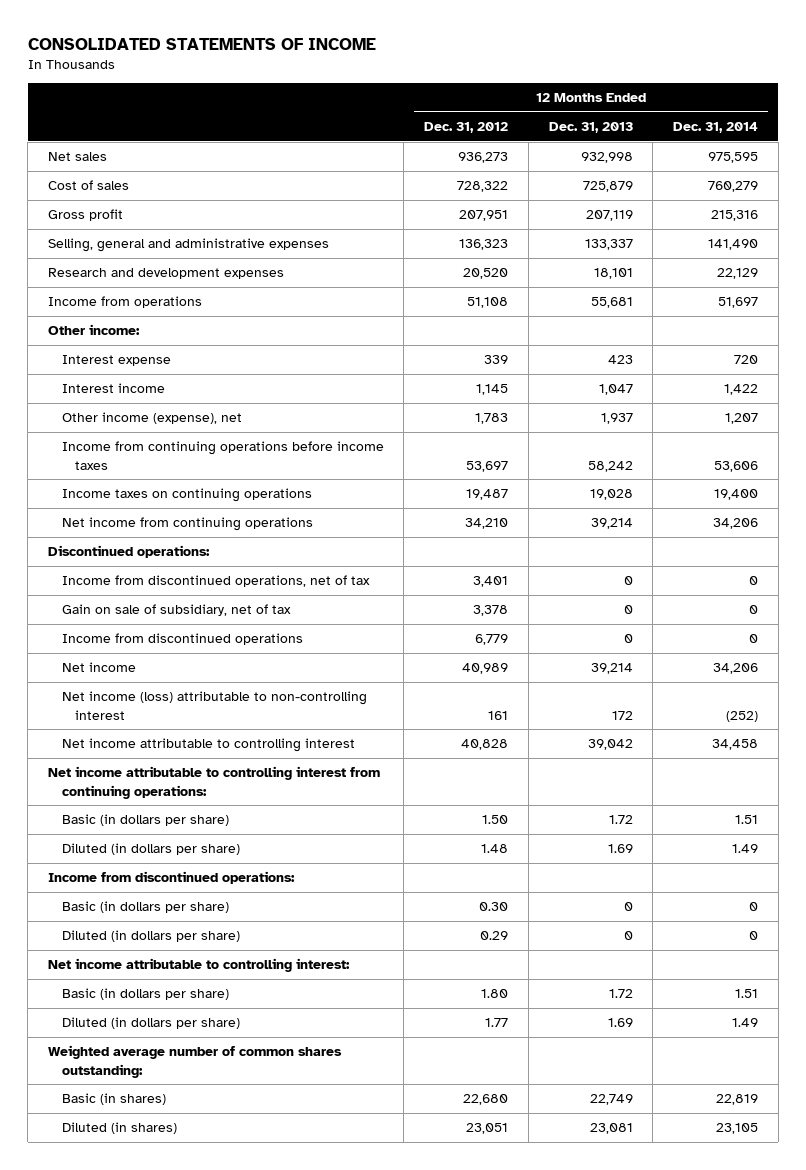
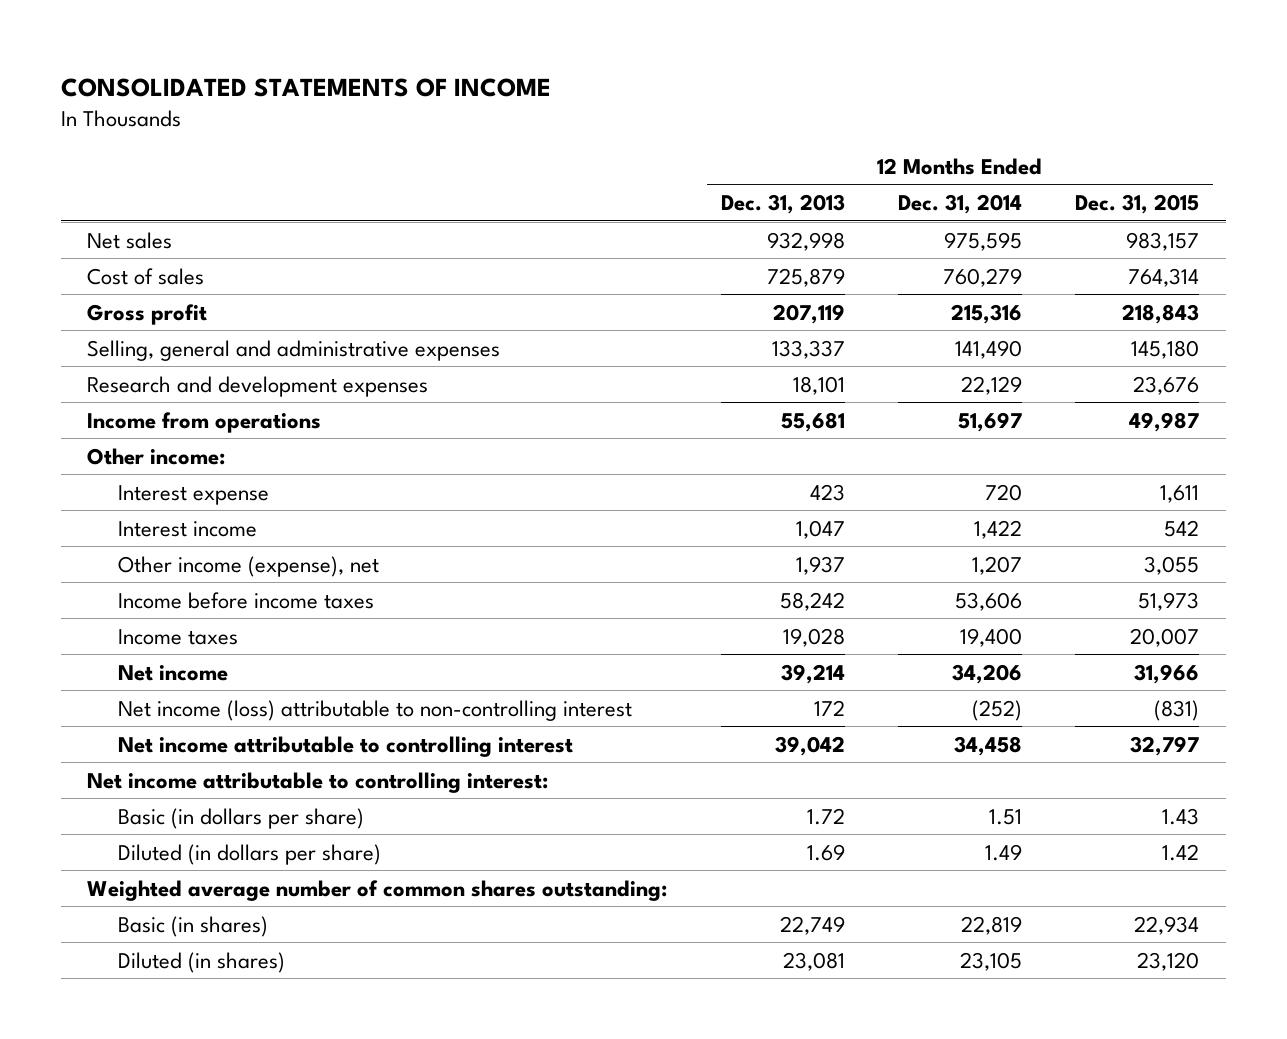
- | 12 Months Ended Dec. 31, 2012 | 12 Months Ended Dec. 31, 2013 | 12 Months Ended Dec. 31, 2014
+ | 12 Months Ended Dec. 31, 2013 | 12 Months Ended Dec. 31, 2014 | 12 Months Ended Dec. 31, 2015
- Income from continuing operations before income taxes | 53,697 | 58,242 | 53,606
- Income taxes on continuing operations | 19,487 | 19,028 | 19,400
- Net income from continuing operations | 34,210 | 39,214 | 34,206
- Discontinued operations:
- Income from discontinued operations, net of tax | 3,401 | 0 | 0
- Gain on sale of subsidiary, net of tax | 3,378 | 0 | 0
- Income from discontinued operations | 6,779 | 0 | 0
+ Income before income taxes | 58,242 | 53,606 | 51,973
+ Income taxes | 19,028 | 19,400 | 20,007
- Net income attributable to controlling interest from continuing operations:
- Basic (in dollars per share) | 1.50 | 1.72 | 1.51
- Diluted (in dollars per share) | 1.48 | 1.69 | 1.49
- Income from discontinued operations:
- Basic (in dollars per share) | 0.30 | 0 | 0
- Diluted (in dollars per share) | 0.29 | 0 | 0

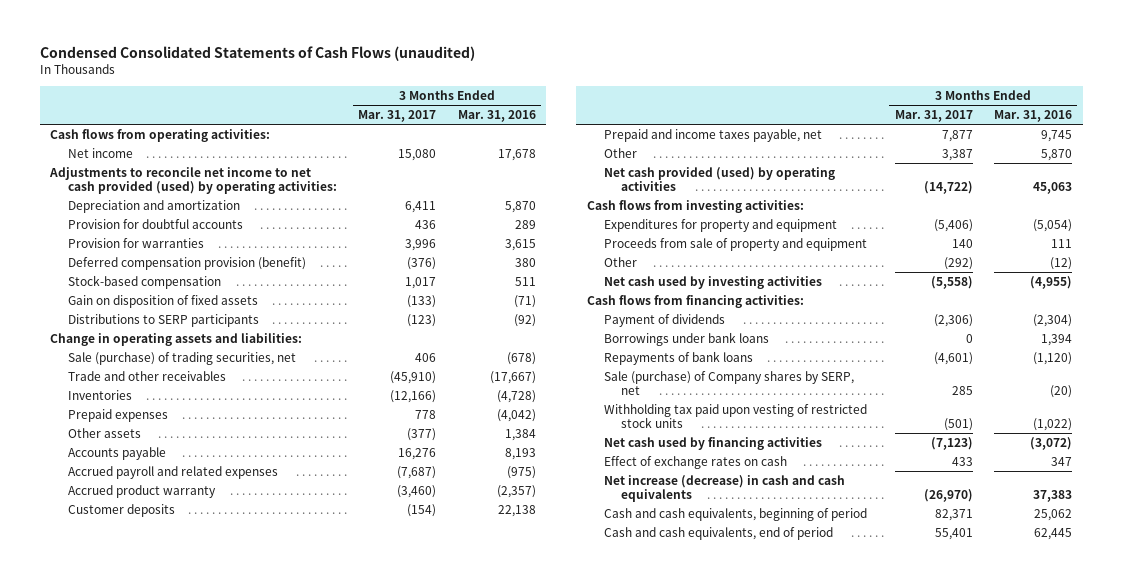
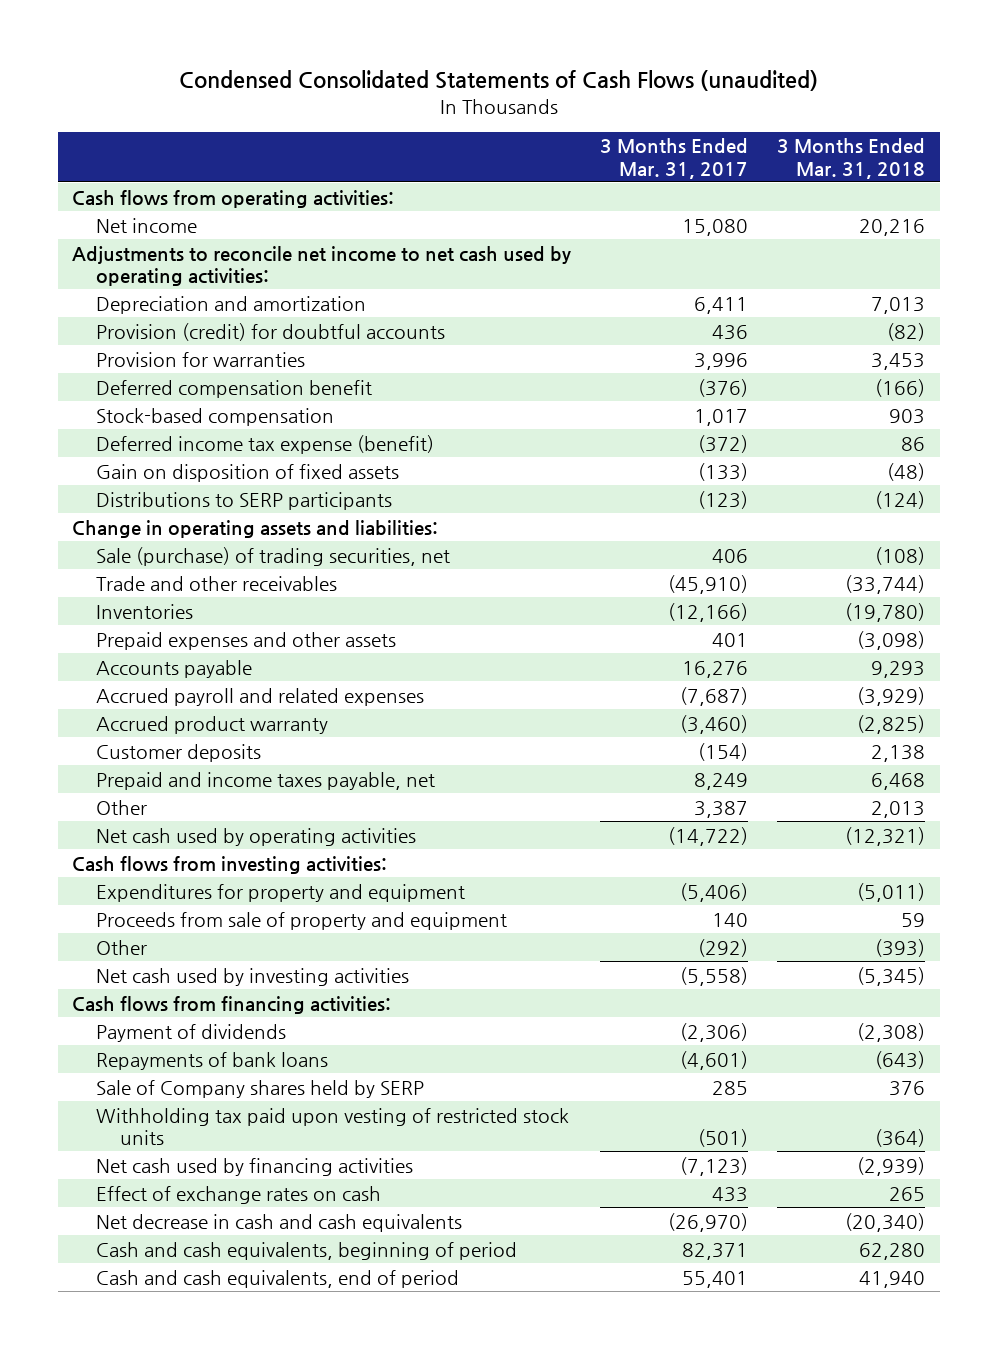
- | 3 Months Ended Mar. 31, 2017 | 3 Months Ended Mar. 31, 2016
+ | 3 Months Ended Mar. 31, 2017 | 3 Months Ended Mar. 31, 2018
- Adjustments to reconcile net income to net cash provided (used) by operating activities:
+ Adjustments to reconcile net income to net cash used by operating activities:
- Provision for doubtful accounts | 436 | 289
+ Provision (credit) for doubtful accounts | 436 | (82)
- Deferred compensation provision (benefit) | (376) | 380
+ Deferred compensation benefit | (376) | (166)
+ Deferred income tax expense (benefit) | (372) | 86
- Prepaid expenses | 778 | (4,042)
- Other assets | (377) | 1,384
+ Prepaid expenses and other assets | 401 | (3,098)
- Prepaid and income taxes payable, net | 7,877 | 9,745
+ Prepaid and income taxes payable, net | 8,249 | 6,468
- Net cash provided (used) by operating activities | (14,722) | 45,063
+ Net cash used by operating activities | (14,722) | (12,321)
- Borrowings under bank loans | 0 | 1,394
- Sale (purchase) of Company shares by SERP, net | 285 | (20)
+ Sale of Company shares held by SERP | 285 | 376
- Net increase (decrease) in cash and cash equivalents | (26,970) | 37,383
+ Net decrease in cash and cash equivalents | (26,970) | (20,340)

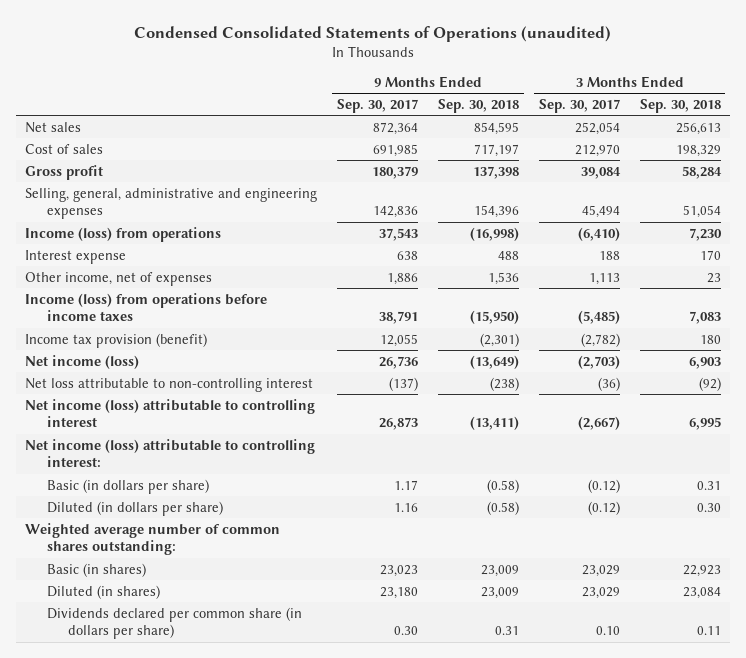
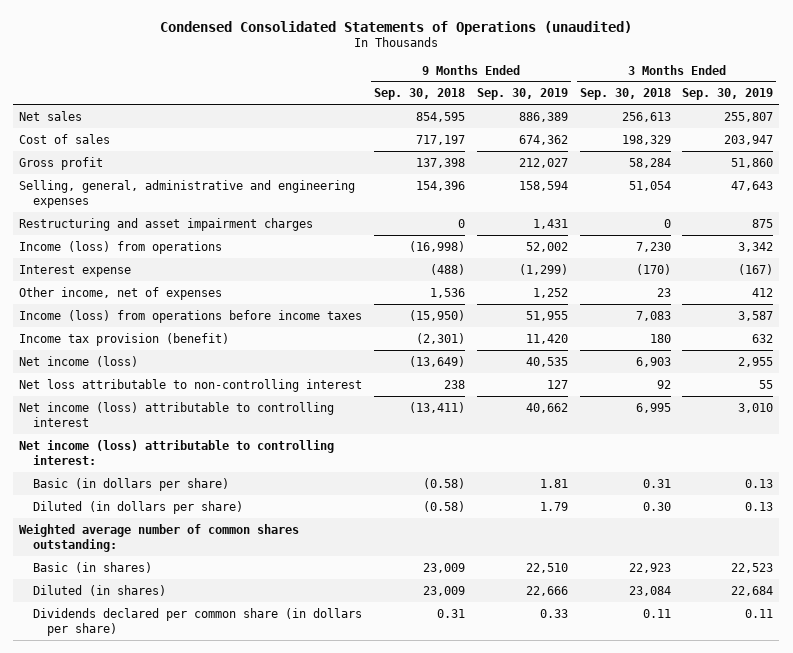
- | 9 Months Ended Sep. 30, 2017 | 9 Months Ended Sep. 30, 2018 | 3 Months Ended Sep. 30, 2017 | 3 Months Ended Sep. 30, 2018
+ | 9 Months Ended Sep. 30, 2018 | 9 Months Ended Sep. 30, 2019 | 3 Months Ended Sep. 30, 2018 | 3 Months Ended Sep. 30, 2019
+ Restructuring and asset impairment charges | 0 | 1,431 | 0 | 875
- Interest expense | 638 | 488 | 188 | 170
+ Interest expense | (488) | (1,299) | (170) | (167)
- Net loss attributable to non-controlling interest | (137) | (238) | (36) | (92)
+ Net loss attributable to non-controlling interest | 238 | 127 | 92 | 55

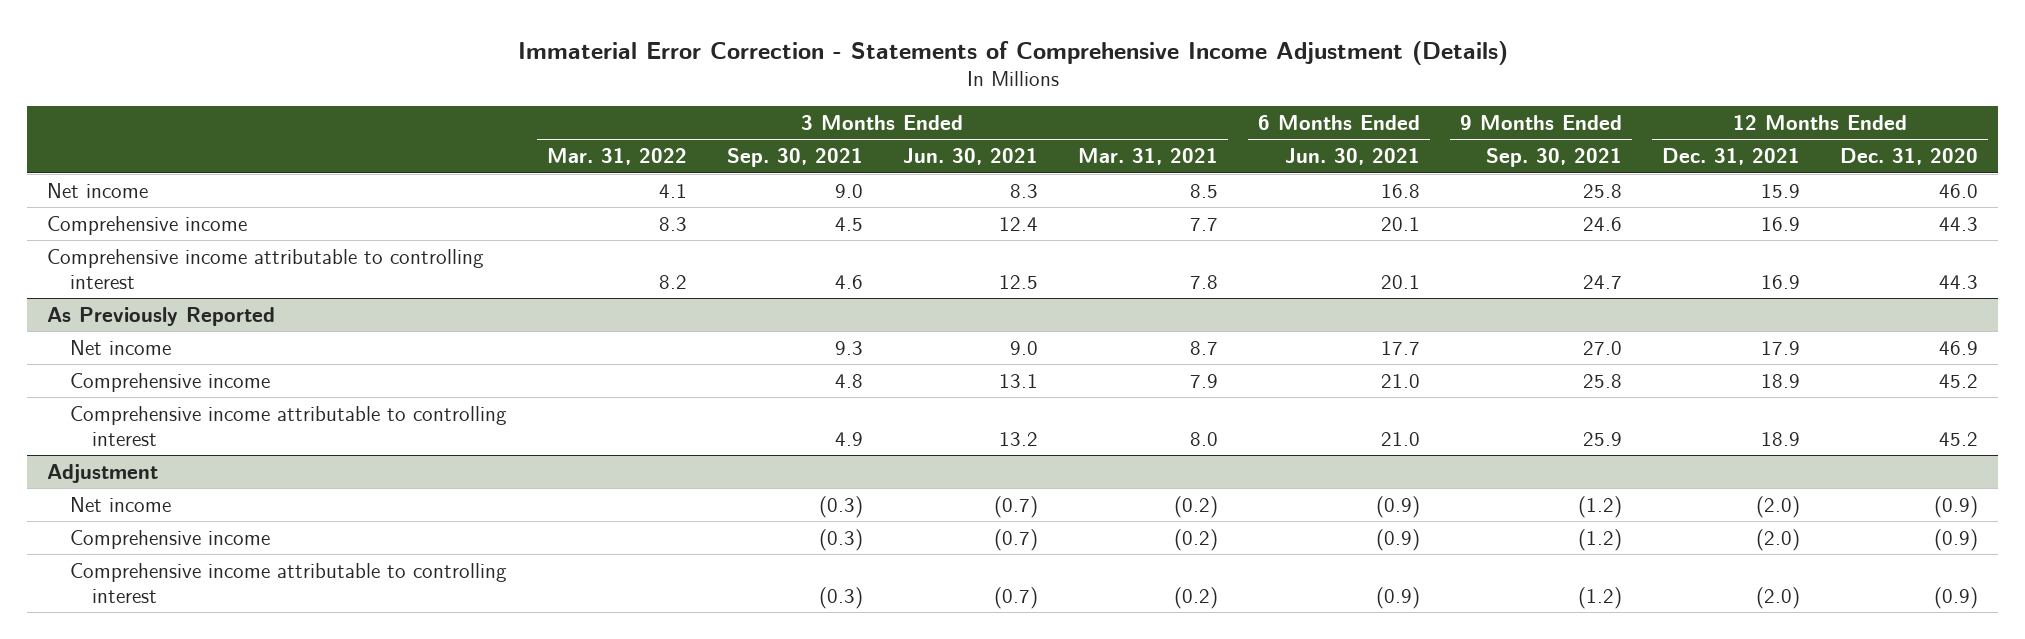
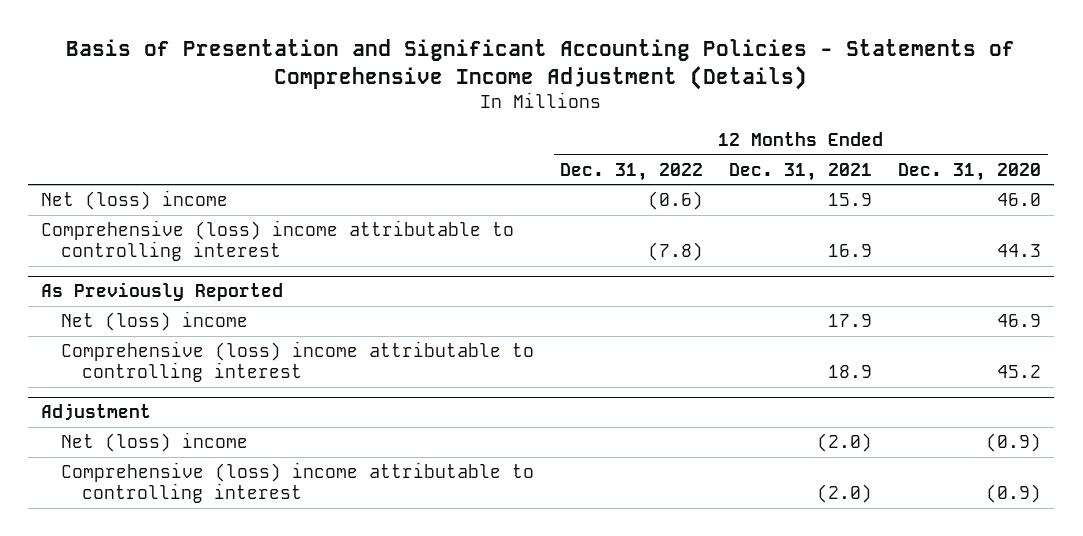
- Immaterial Error Correction - Statements of Comprehensive Income Adjustment (Details)
+ Basis of Presentation and Significant Accounting Policies - Statements of Comprehensive Income Adjustment (Details)
- | 3 Months Ended Mar. 31, 2022 | 3 Months Ended Sep. 30, 2021 | 3 Months Ended Jun. 30, 2021 | 3 Months Ended Mar. 31, 2021 | 6 Months Ended Jun. 30, 2021 | 9 Months Ended Sep. 30, 2021 | 12 Months Ended Dec. 31, 2021 | 12 Months Ended Dec. 31, 2020
+ | 12 Months Ended Dec. 31, 2022 | 12 Months Ended Dec. 31, 2021 | 12 Months Ended Dec. 31, 2020
- Net income | 4.1 | 9.0 | 8.3 | 8.5 | 16.8 | 25.8 | 15.9 | 46.0
- Comprehensive income | 8.3 | 4.5 | 12.4 | 7.7 | 20.1 | 24.6 | 16.9 | 44.3
- Comprehensive income attributable to controlling interest | 8.2 | 4.6 | 12.5 | 7.8 | 20.1 | 24.7 | 16.9 | 44.3
+ Net (loss) income | (0.6) | 15.9 | 46.0
+ Comprehensive (loss) income attributable to controlling interest | (7.8) | 16.9 | 44.3
@ As Previously Reported
- Net income | | 9.3 | 9.0 | 8.7 | 17.7 | 27.0 | 17.9 | 46.9
- Comprehensive income | | 4.8 | 13.1 | 7.9 | 21.0 | 25.8 | 18.9 | 45.2
- Comprehensive income attributable to controlling interest | | 4.9 | 13.2 | 8.0 | 21.0 | 25.9 | 18.9 | 45.2
+ Net (loss) income | | 17.9 | 46.9
+ Comprehensive (loss) income attributable to controlling interest | | 18.9 | 45.2
@ Adjustment
- Net income | | (0.3) | (0.7) | (0.2) | (0.9) | (1.2) | (2.0) | (0.9)
- Comprehensive income | | (0.3) | (0.7) | (0.2) | (0.9) | (1.2) | (2.0) | (0.9)
- Comprehensive income attributable to controlling interest | | (0.3) | (0.7) | (0.2) | (0.9) | (1.2) | (2.0) | (0.9)
+ Net (loss) income | | (2.0) | (0.9)
+ Comprehensive (loss) income attributable to controlling interest | | (2.0) | (0.9)

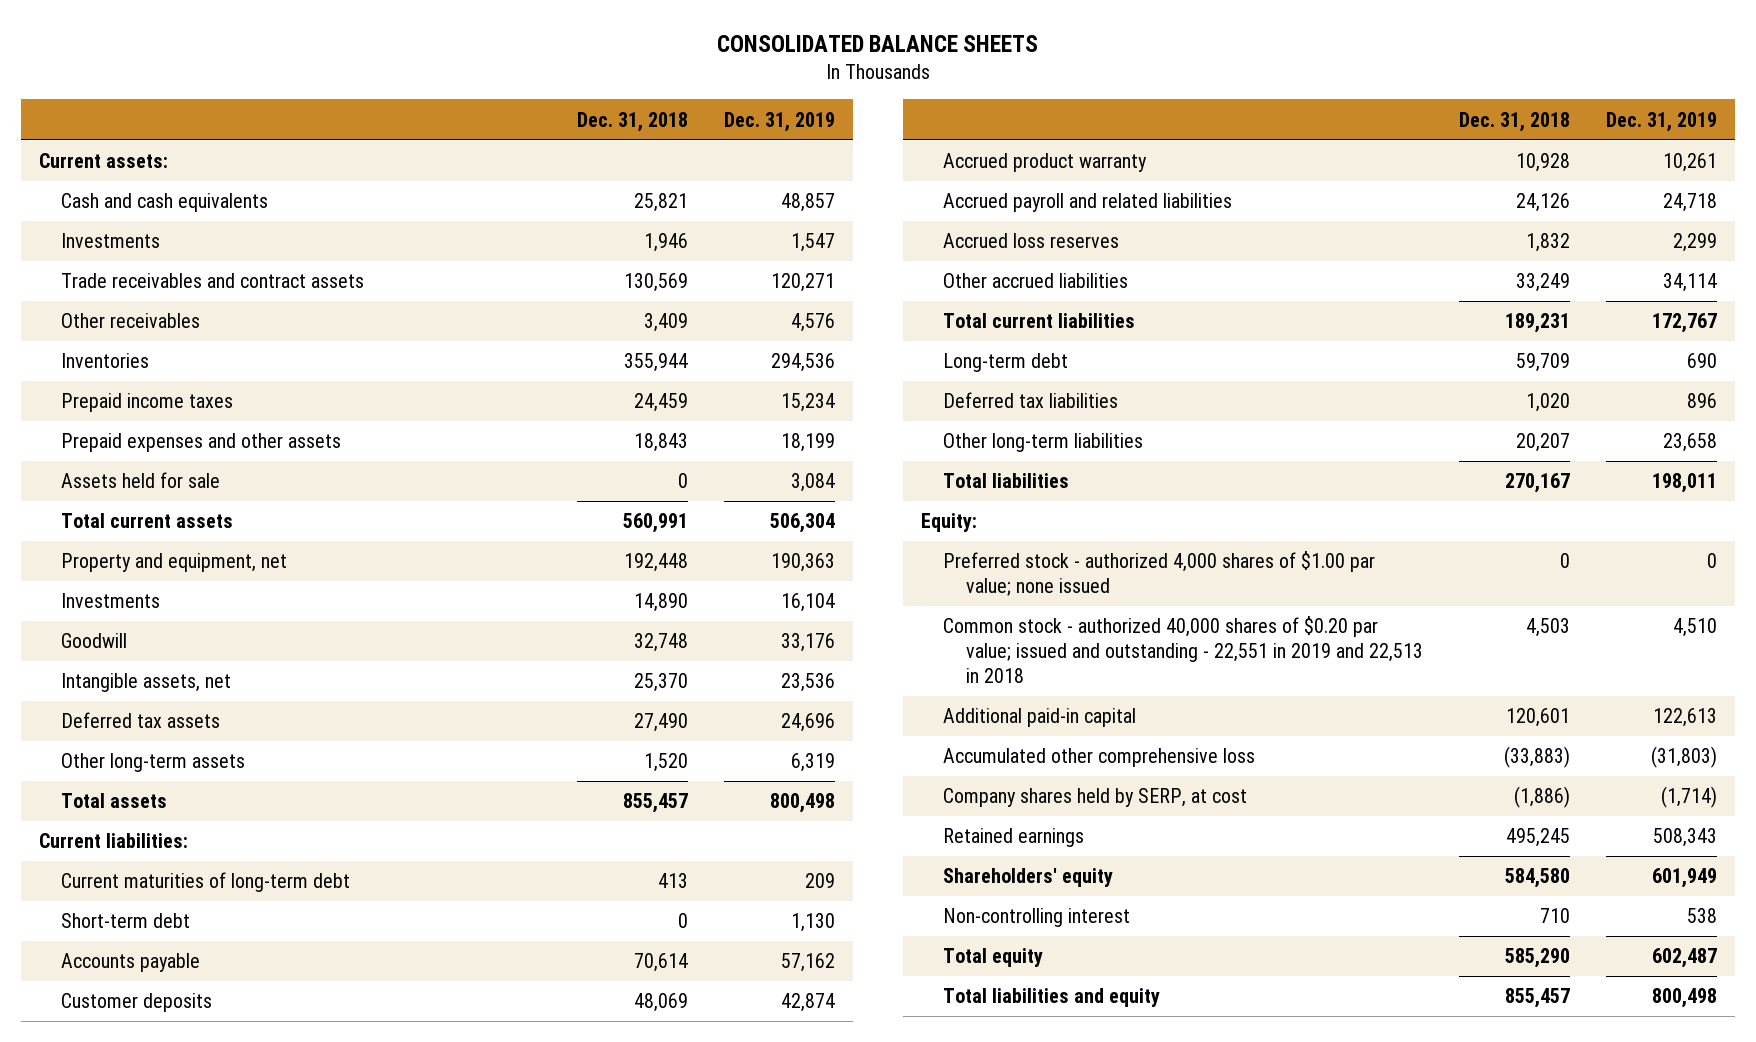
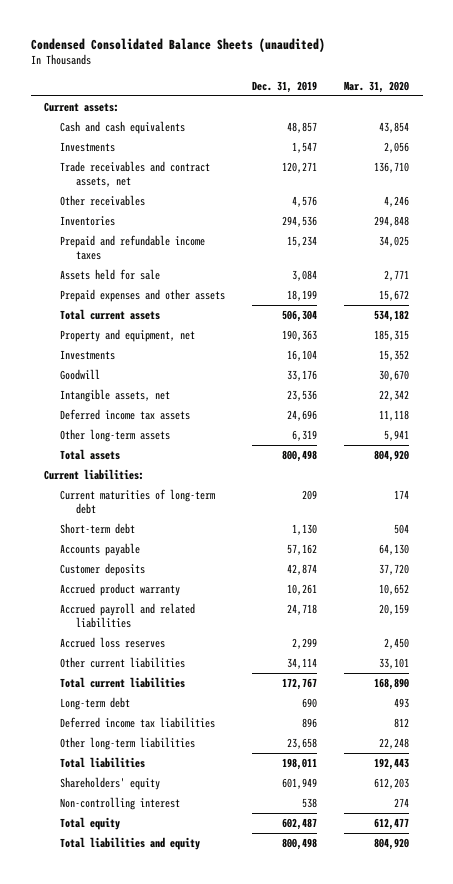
- CONSOLIDATED BALANCE SHEETS
+ Condensed Consolidated Balance Sheets (unaudited)
- | Dec. 31, 2018 | Dec. 31, 2019
+ | Dec. 31, 2019 | Mar. 31, 2020
- Trade receivables and contract assets | 130,569 | 120,271
+ Trade receivables and contract assets, net | 120,271 | 136,710
- Prepaid income taxes | 24,459 | 15,234
+ Prepaid and refundable income taxes | 15,234 | 34,025
moved down: Prepaid expenses and other assets | 18,199 | 15,672
- Deferred tax assets | 27,490 | 24,696
+ Deferred income tax assets | 24,696 | 11,118
- Other accrued liabilities | 33,249 | 34,114
+ Other current liabilities | 34,114 | 33,101
- Deferred tax liabilities | 1,020 | 896
+ Deferred income tax liabilities | 896 | 812
- Equity:
- Preferred stock - authorized 4,000 shares of $1.00 par value; none issued | 0 | 0
- Common stock - authorized 40,000 shares of $0.20 par value; issued and outstanding - 22,551 in 2019 and 22,513 in 2018 | 4,503 | 4,510
- Additional paid-in capital | 120,601 | 122,613
- Accumulated other comprehensive loss | (33,883) | (31,803)
- Company shares held by SERP, at cost | (1,886) | (1,714)
- Retained earnings | 495,245 | 508,343

